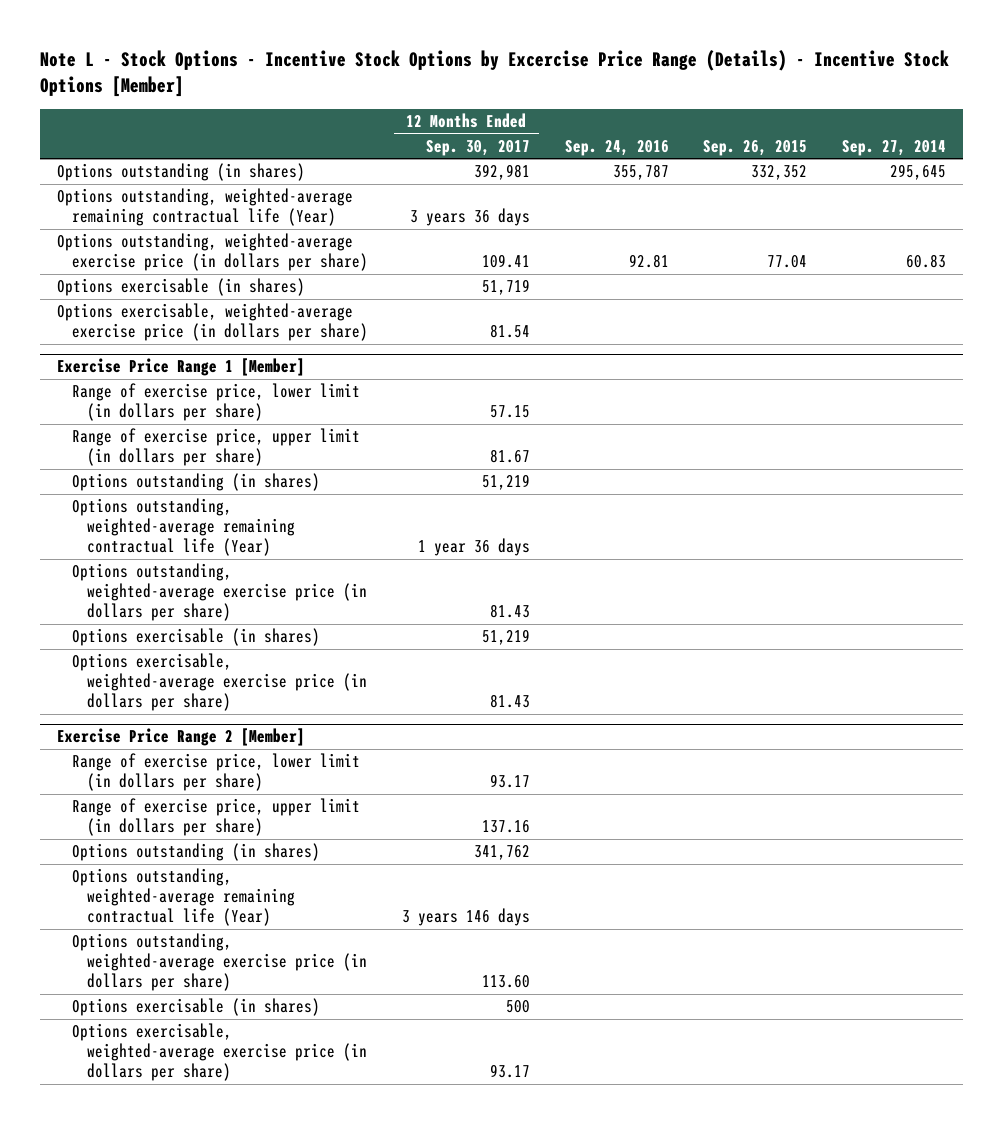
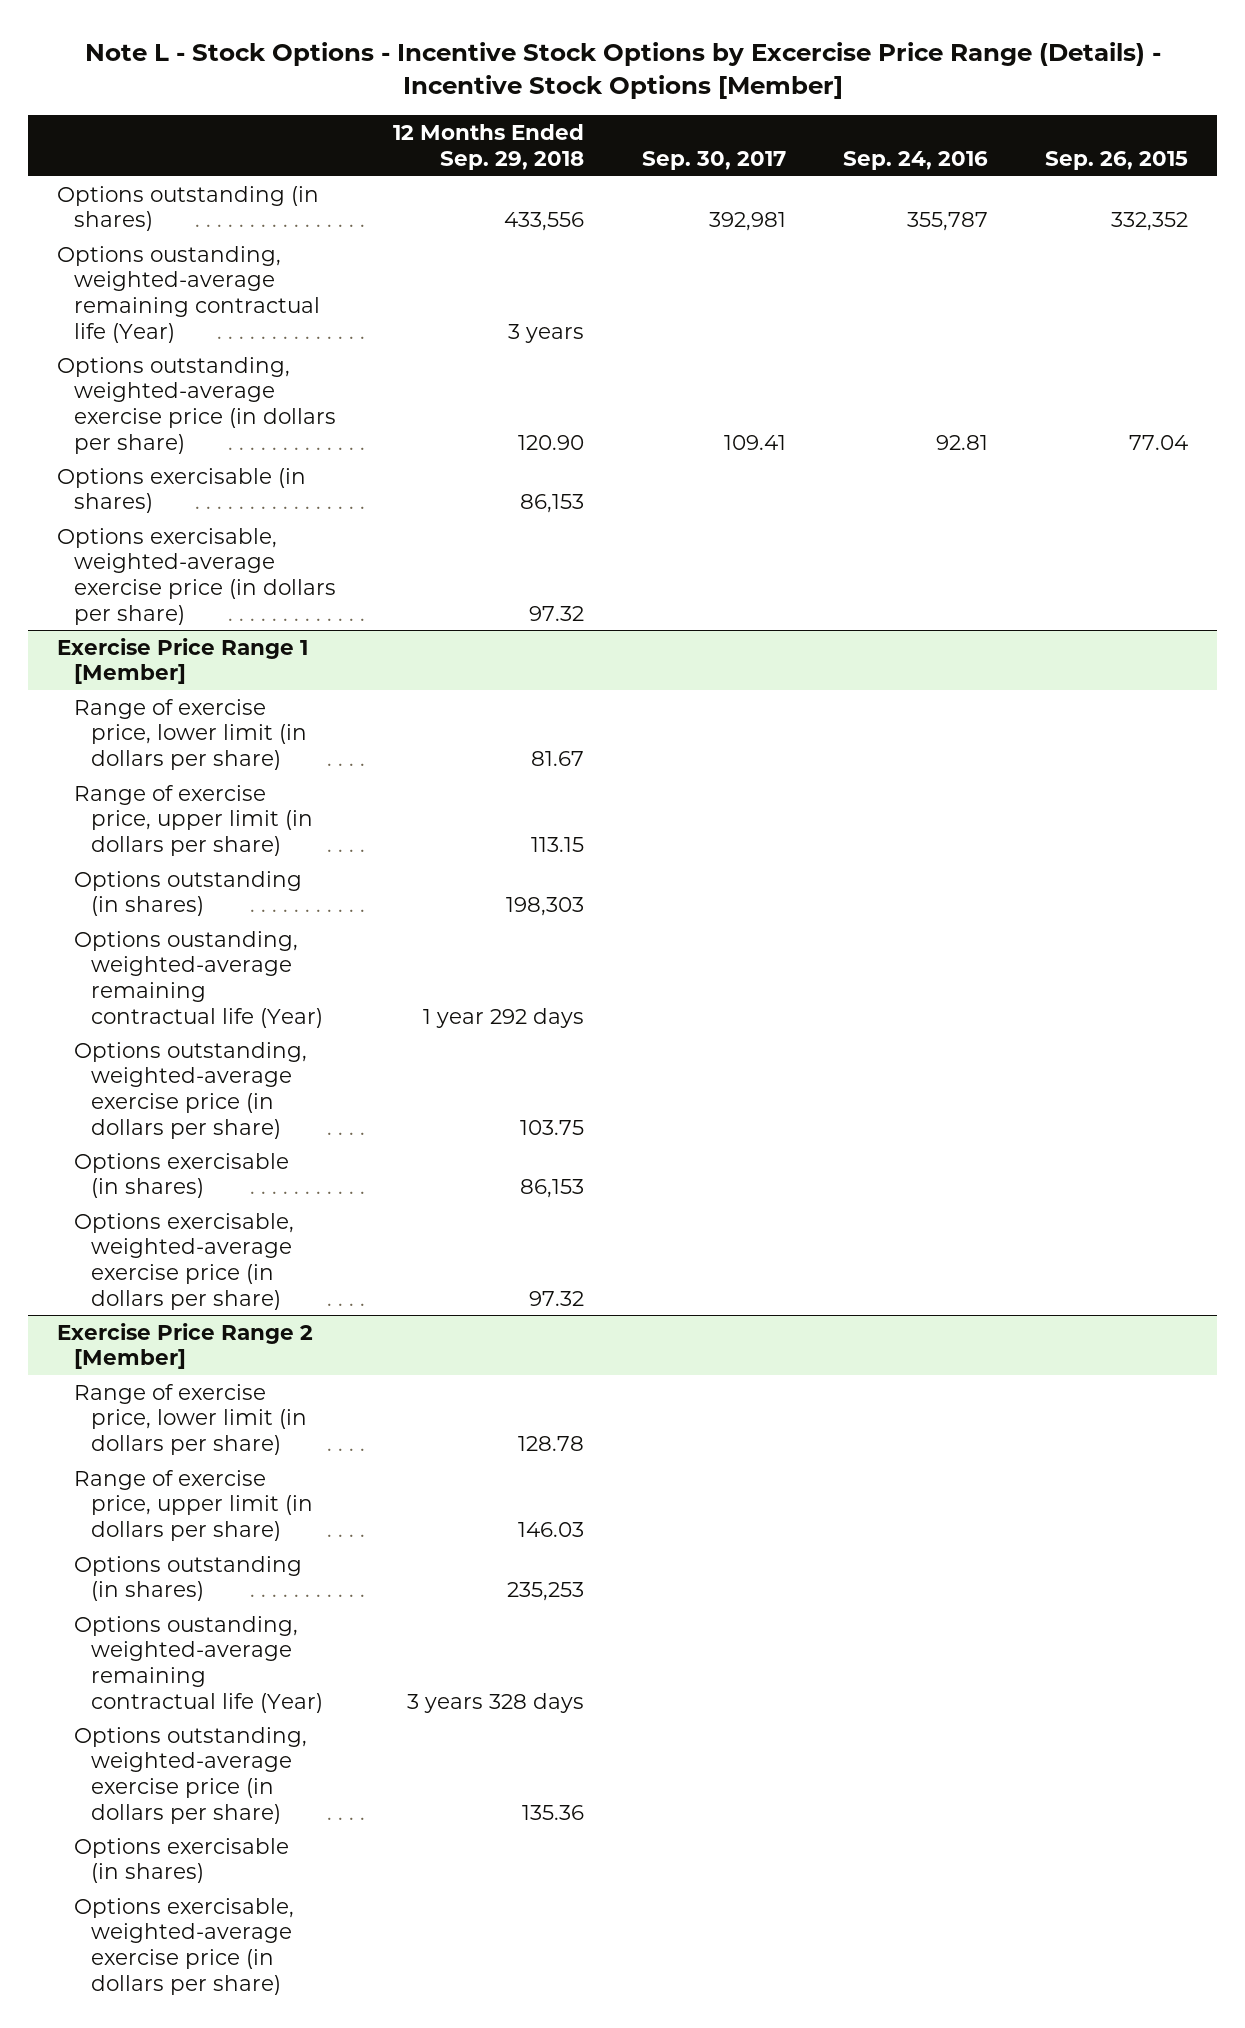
- | 12 Months Ended Sep. 30, 2017 | Sep. 24, 2016 | Sep. 26, 2015 | Sep. 27, 2014
+ | 12 Months Ended Sep. 29, 2018 | Sep. 30, 2017 | Sep. 24, 2016 | Sep. 26, 2015
- Options outstanding, weighted-average remaining contractual life (Year) | 3 years 36 days | | |
+ Options oustanding, weighted-average remaining contractual life (Year) | 3 years | | |
@ Exercise Price Range 1 [Member]
- Options outstanding, weighted-average remaining contractual life (Year) | 1 year 36 days | | |
+ Options oustanding, weighted-average remaining contractual life (Year) | 1 year 292 days | | |
@ Exercise Price Range 2 [Member]
- Options outstanding, weighted-average remaining contractual life (Year) | 3 years 146 days | | |
+ Options oustanding, weighted-average remaining contractual life (Year) | 3 years 328 days | | |

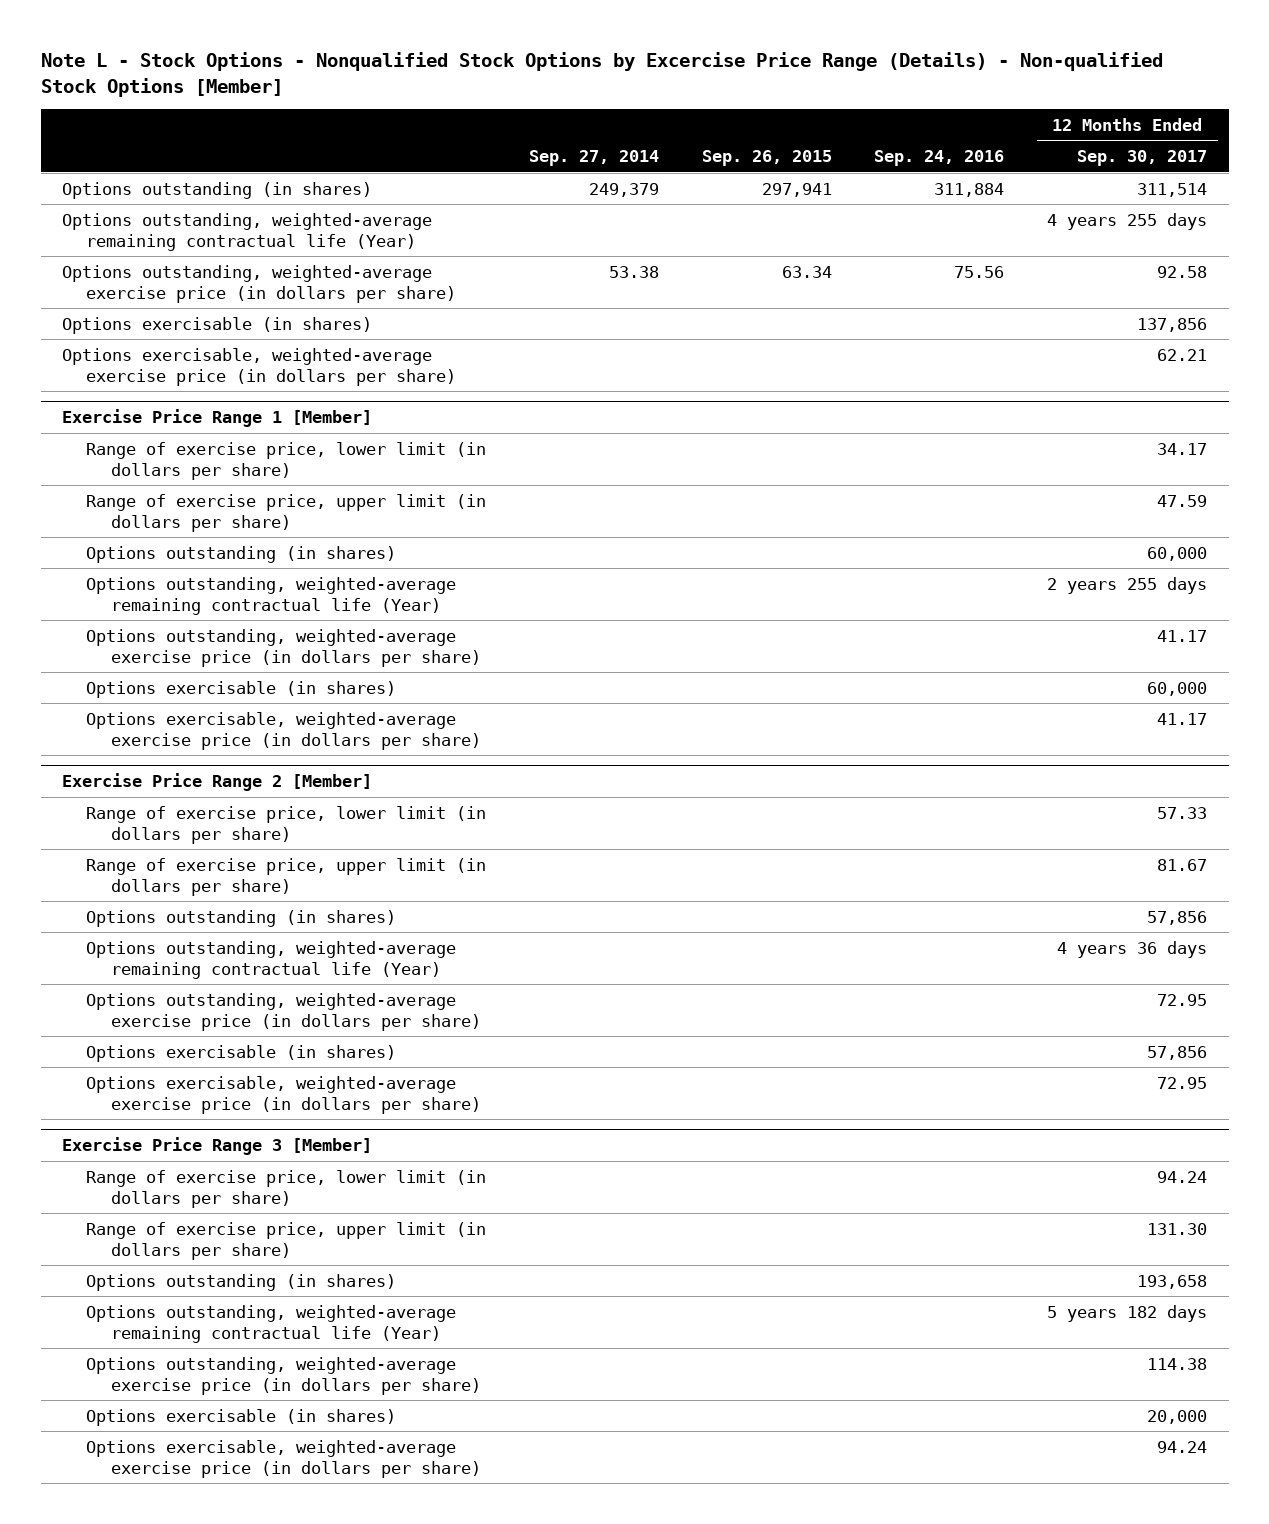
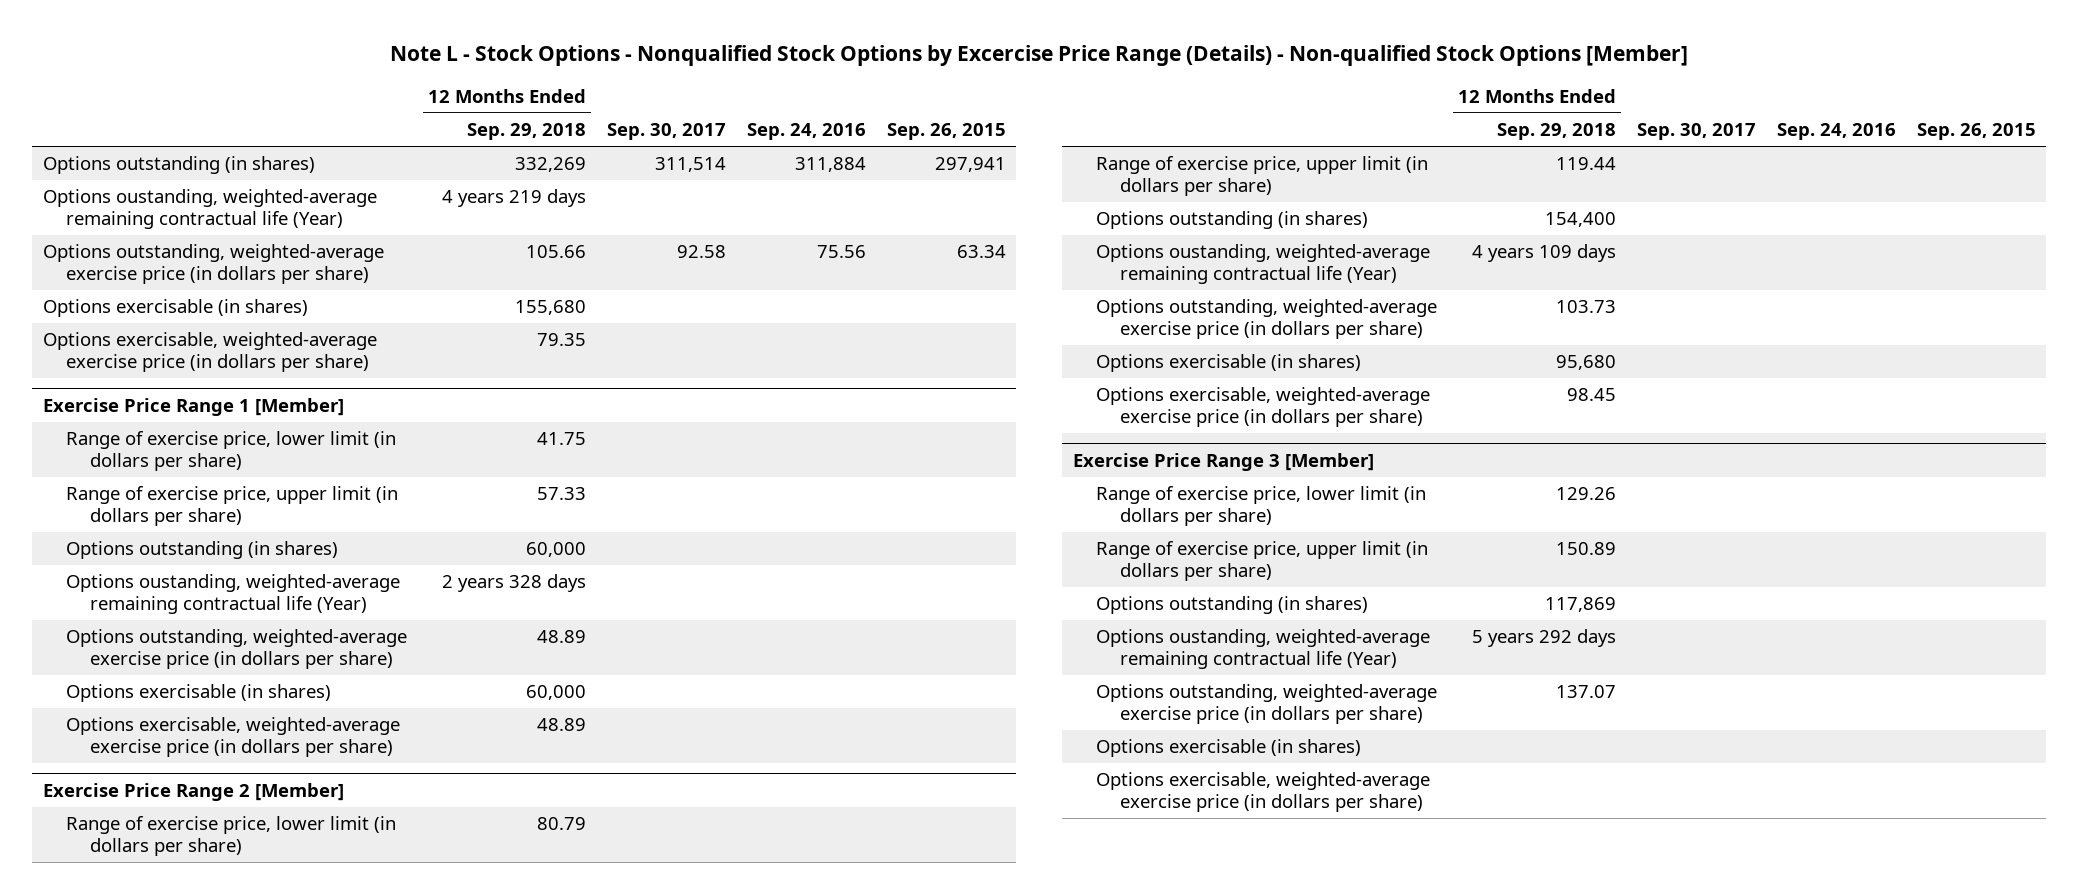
- | Sep. 27, 2014 | Sep. 26, 2015 | Sep. 24, 2016 | 12 Months Ended Sep. 30, 2017
+ | 12 Months Ended Sep. 29, 2018 | Sep. 30, 2017 | Sep. 24, 2016 | Sep. 26, 2015
- Options outstanding, weighted-average remaining contractual life (Year) | | | | 4 years 255 days
+ Options oustanding, weighted-average remaining contractual life (Year) | 4 years 219 days | | |
@ Exercise Price Range 1 [Member]
- Options outstanding, weighted-average remaining contractual life (Year) | | | | 2 years 255 days
+ Options oustanding, weighted-average remaining contractual life (Year) | 2 years 328 days | | |
@ Exercise Price Range 2 [Member]
- Options outstanding, weighted-average remaining contractual life (Year) | | | | 4 years 36 days
+ Options oustanding, weighted-average remaining contractual life (Year) | 4 years 109 days | | |
@ Exercise Price Range 3 [Member]
- Options outstanding, weighted-average remaining contractual life (Year) | | | | 5 years 182 days
+ Options oustanding, weighted-average remaining contractual life (Year) | 5 years 292 days | | |

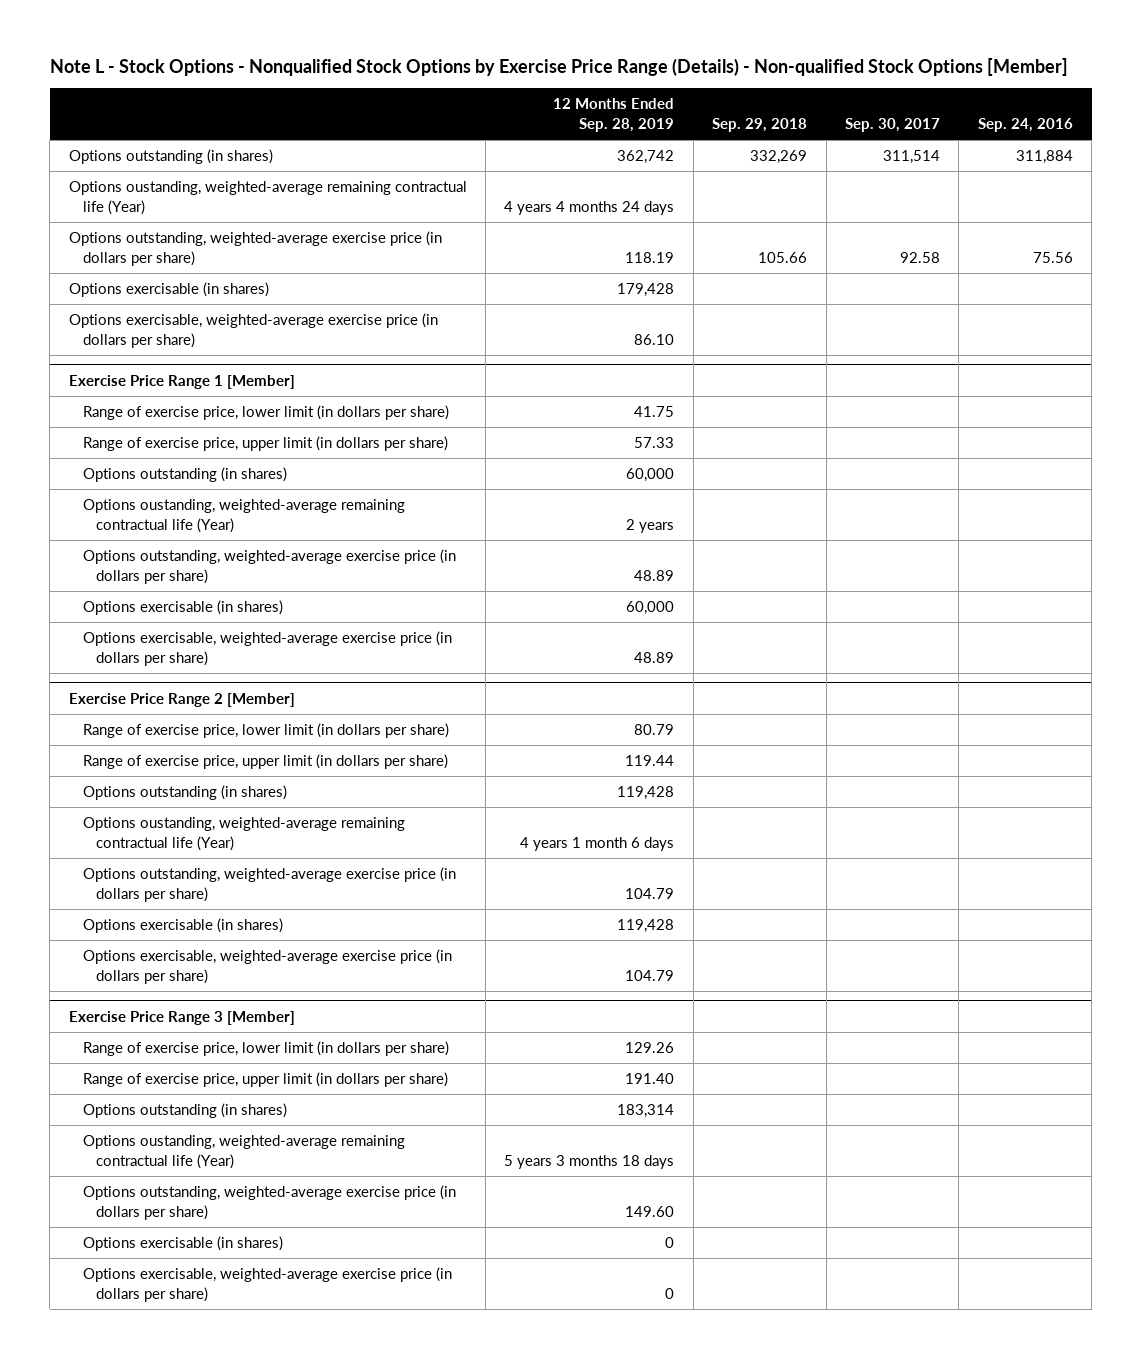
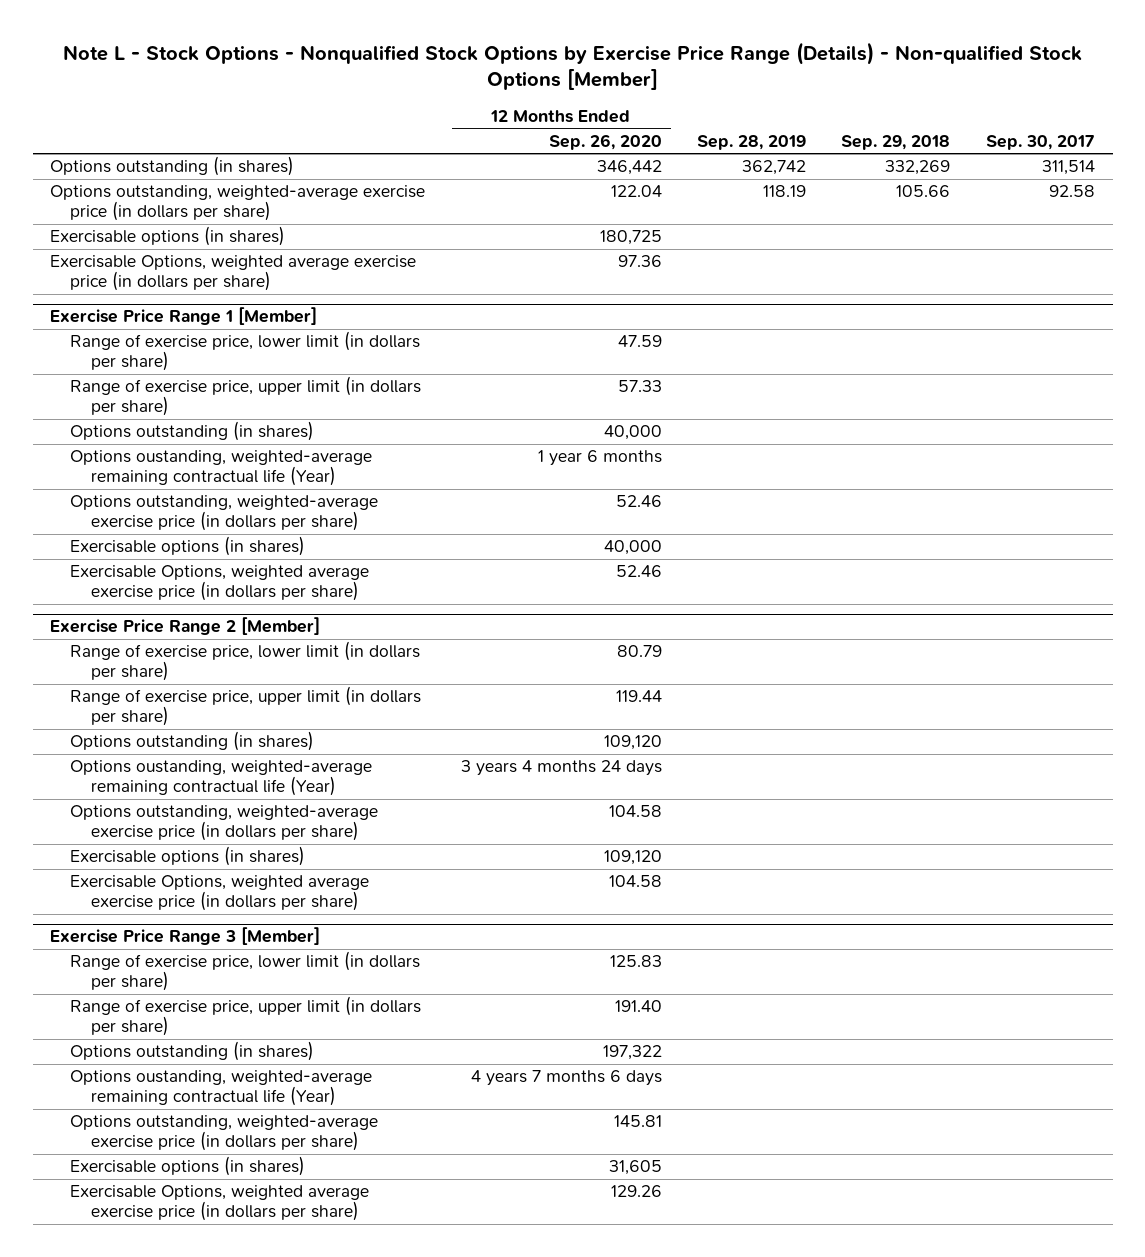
- | 12 Months Ended Sep. 28, 2019 | Sep. 29, 2018 | Sep. 30, 2017 | Sep. 24, 2016
+ | 12 Months Ended Sep. 26, 2020 | Sep. 28, 2019 | Sep. 29, 2018 | Sep. 30, 2017
- Options oustanding, weighted-average remaining contractual life (Year) | 4 years 4 months 24 days | | |
- Options exercisable (in shares) | 179,428 | | |
- Options exercisable, weighted-average exercise price (in dollars per share) | 86.10 | | |
+ Exercisable options (in shares) | 180,725 | | |
+ Exercisable Options, weighted average exercise price (in dollars per share) | 97.36 | | |
@ Exercise Price Range 1 [Member]
- Options exercisable (in shares) | 60,000 | | |
- Options exercisable, weighted-average exercise price (in dollars per share) | 48.89 | | |
+ Exercisable options (in shares) | 40,000 | | |
+ Exercisable Options, weighted average exercise price (in dollars per share) | 52.46 | | |
@ Exercise Price Range 2 [Member]
- Options exercisable (in shares) | 119,428 | | |
- Options exercisable, weighted-average exercise price (in dollars per share) | 104.79 | | |
+ Exercisable options (in shares) | 109,120 | | |
+ Exercisable Options, weighted average exercise price (in dollars per share) | 104.58 | | |
@ Exercise Price Range 3 [Member]
- Options exercisable (in shares) | 0 | | |
- Options exercisable, weighted-average exercise price (in dollars per share) | 0 | | |
+ Exercisable options (in shares) | 31,605 | | |
+ Exercisable Options, weighted average exercise price (in dollars per share) | 129.26 | | |

